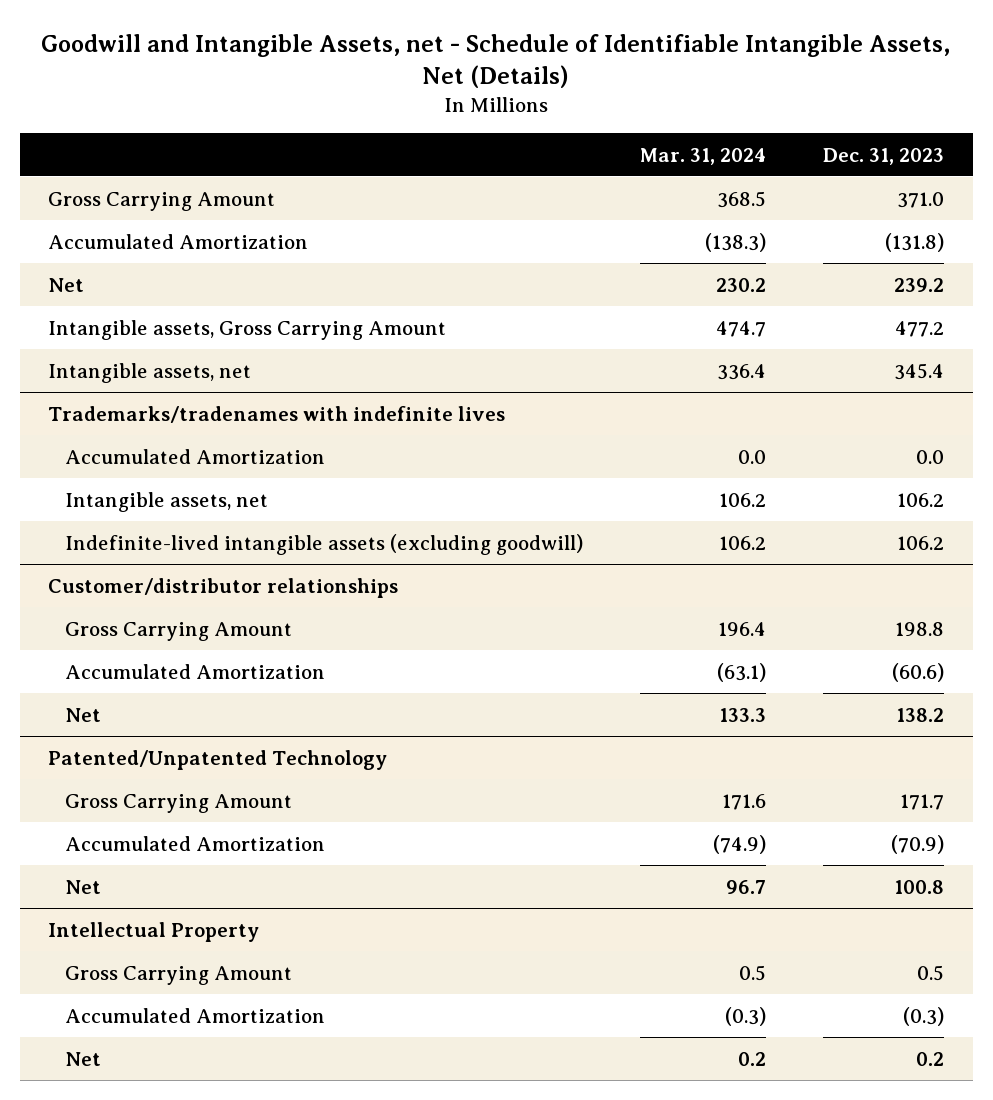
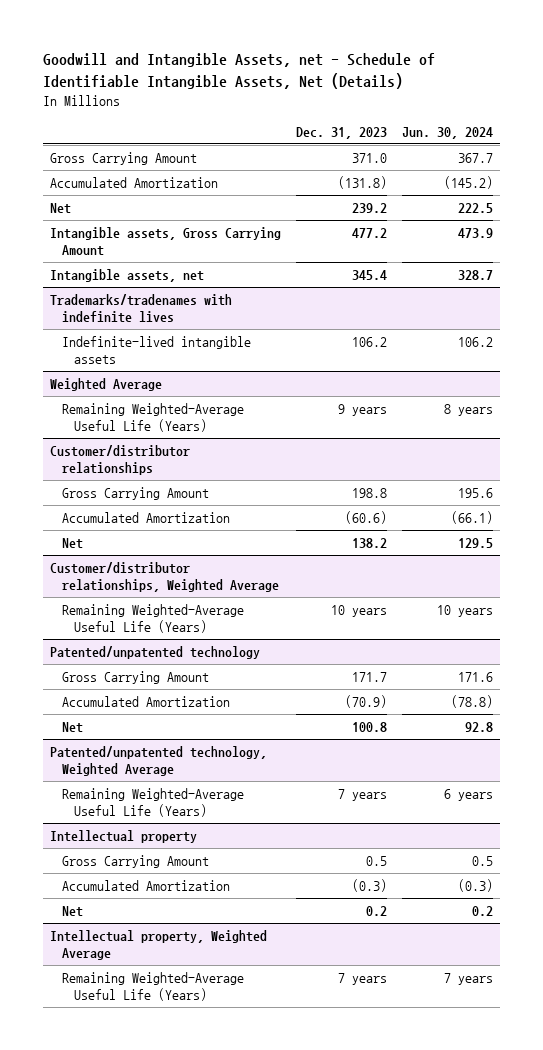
- | Mar. 31, 2024 | Dec. 31, 2023
+ | Dec. 31, 2023 | Jun. 30, 2024
@ Trademarks/tradenames with indefinite lives
- Accumulated Amortization | 0.0 | 0.0
- Intangible assets, net | 106.2 | 106.2
- Indefinite-lived intangible assets (excluding goodwill) | 106.2 | 106.2
+ Indefinite-lived intangible assets | 106.2 | 106.2
+ Weighted Average
+ Remaining Weighted-Average Useful Life (Years) | 9 years | 8 years
- Patented/Unpatented Technology
+ Customer/distributor relationships, Weighted Average
+ Remaining Weighted-Average Useful Life (Years) | 10 years | 10 years
+ Patented/unpatented technology
- Intellectual Property
+ Patented/unpatented technology, Weighted Average
+ Remaining Weighted-Average Useful Life (Years) | 7 years | 6 years
+ Intellectual property
+ Intellectual property, Weighted Average
+ Remaining Weighted-Average Useful Life (Years) | 7 years | 7 years

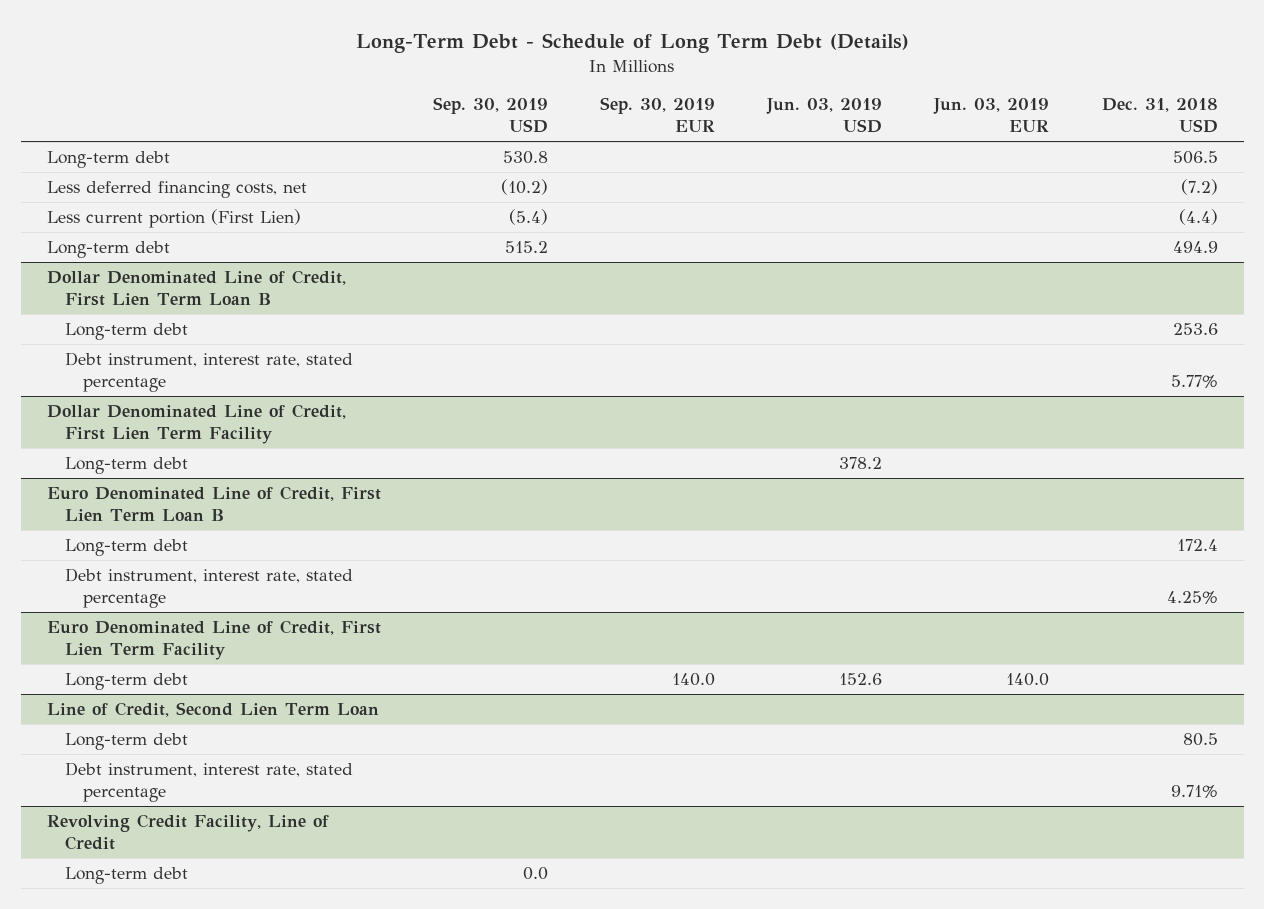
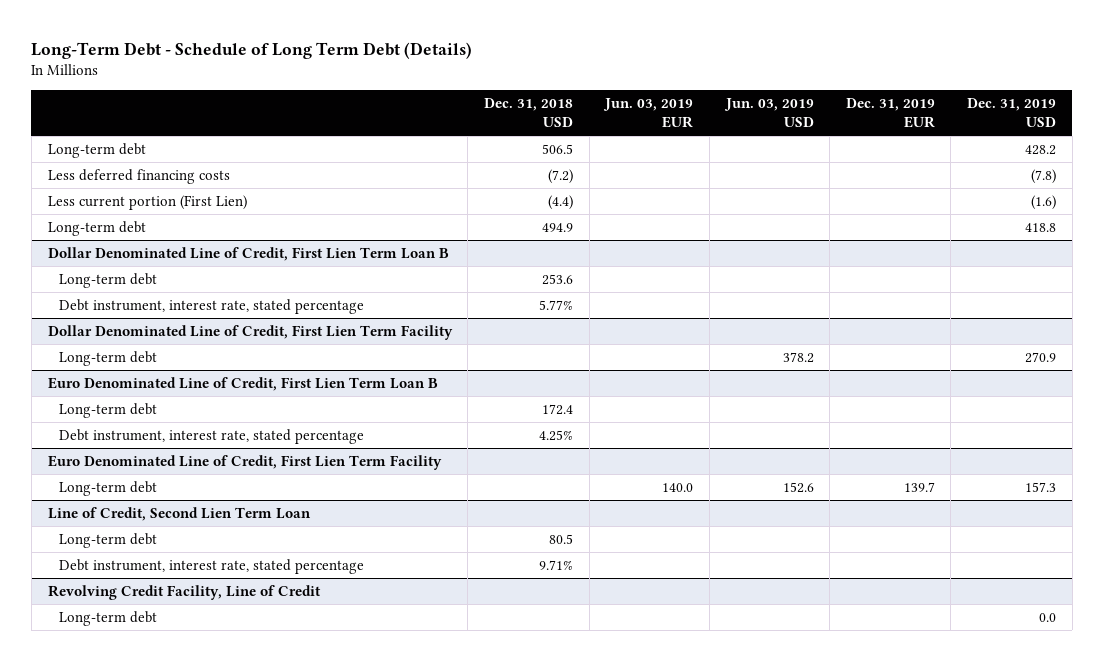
- | Sep. 30, 2019 USD | Sep. 30, 2019 EUR | Jun. 03, 2019 USD | Jun. 03, 2019 EUR | Dec. 31, 2018 USD
+ | Dec. 31, 2018 USD | Jun. 03, 2019 EUR | Jun. 03, 2019 USD | Dec. 31, 2019 EUR | Dec. 31, 2019 USD
- Less deferred financing costs, net | (10.2) | | | | (7.2)
+ Less deferred financing costs | (7.2) | | | | (7.8)

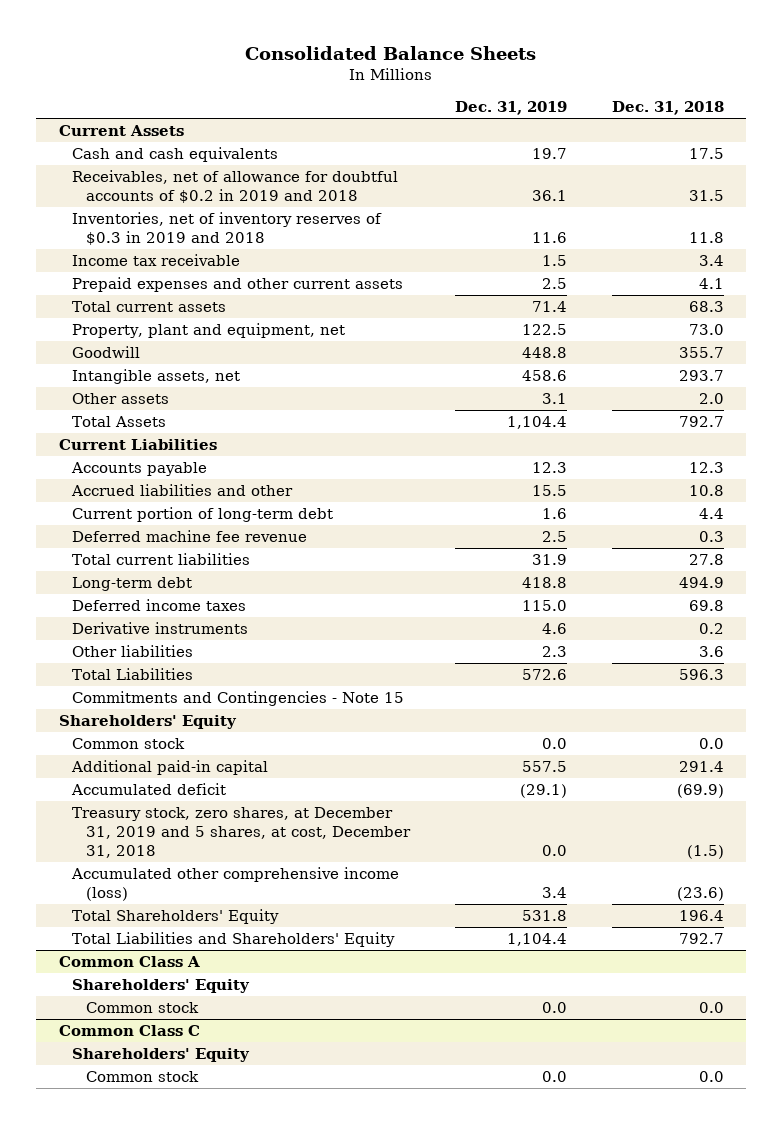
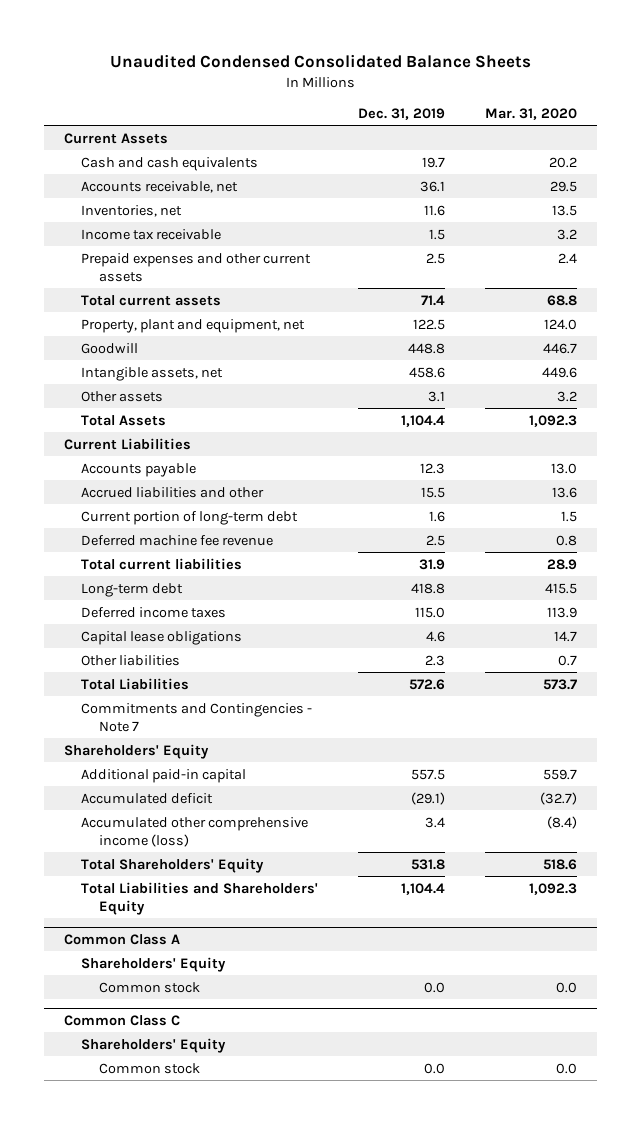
- Consolidated Balance Sheets
+ Unaudited Condensed Consolidated Balance Sheets
- | Dec. 31, 2019 | Dec. 31, 2018
+ | Dec. 31, 2019 | Mar. 31, 2020
- Receivables, net of allowance for doubtful accounts of $0.2 in 2019 and 2018 | 36.1 | 31.5
- Inventories, net of inventory reserves of $0.3 in 2019 and 2018 | 11.6 | 11.8
+ Accounts receivable, net | 36.1 | 29.5
+ Inventories, net | 11.6 | 13.5
- Derivative instruments | 4.6 | 0.2
+ Capital lease obligations | 4.6 | 14.7
- Commitments and Contingencies - Note 15
+ Commitments and Contingencies - Note 7
- Common stock | 0.0 | 0.0
- Treasury stock, zero shares, at December 31, 2019 and 5 shares, at cost, December 31, 2018 | 0.0 | (1.5)

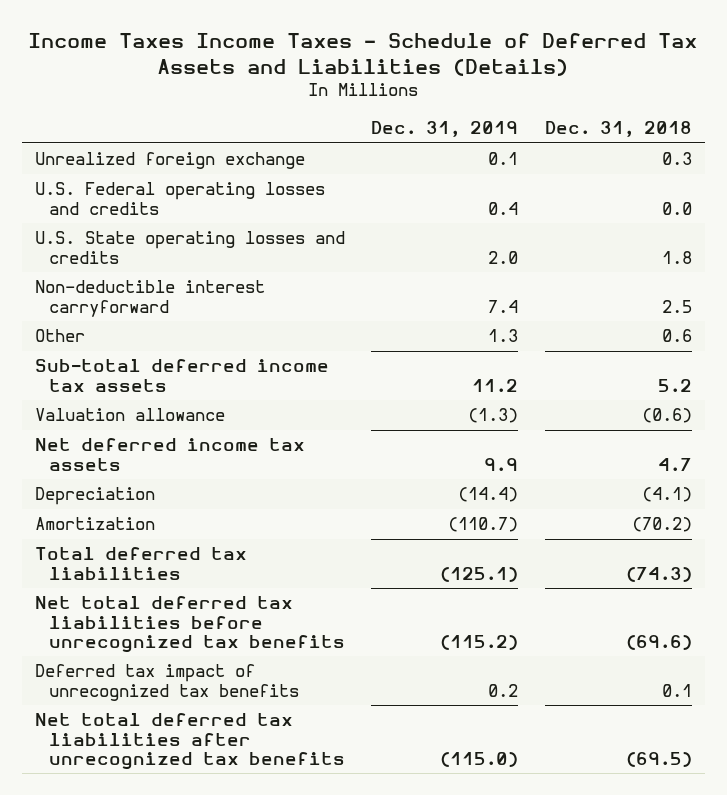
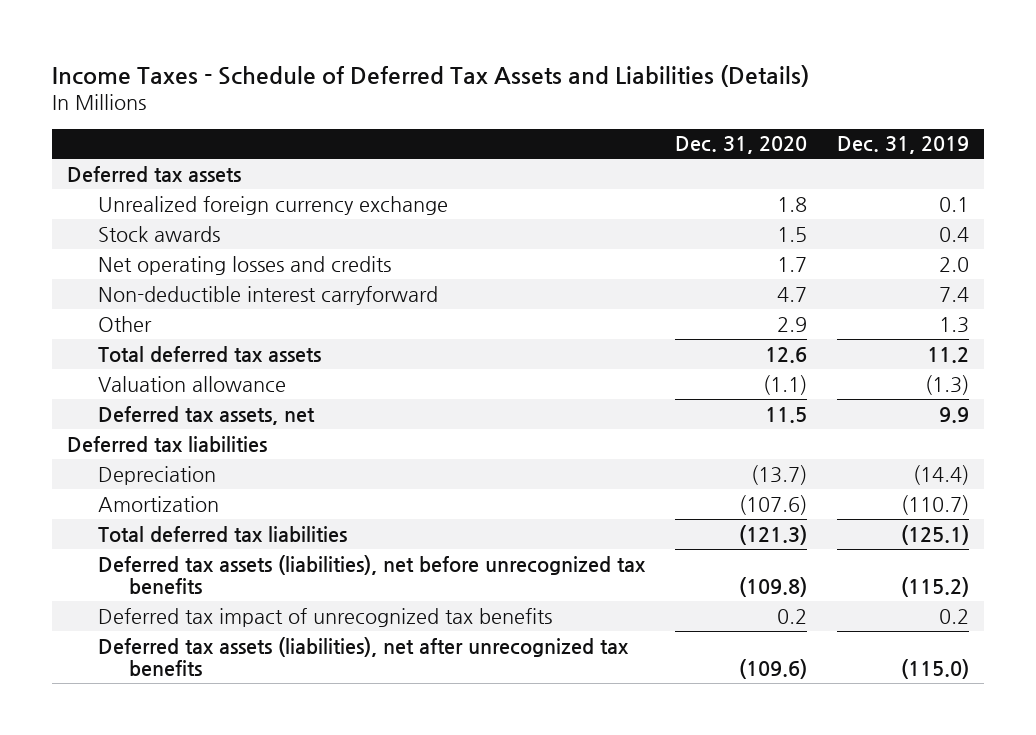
- Income Taxes Income Taxes - Schedule of Deferred Tax Assets and Liabilities (Details)
+ Income Taxes - Schedule of Deferred Tax Assets and Liabilities (Details)
- | Dec. 31, 2019 | Dec. 31, 2018
+ | Dec. 31, 2020 | Dec. 31, 2019
- Unrealized foreign exchange | 0.1 | 0.3
- U.S. Federal operating losses and credits | 0.4 | 0.0
- U.S. State operating losses and credits | 2.0 | 1.8
+ Deferred tax assets
+ Unrealized foreign currency exchange | 1.8 | 0.1
+ Stock awards | 1.5 | 0.4
+ Net operating losses and credits | 1.7 | 2.0
- Sub-total deferred income tax assets | 11.2 | 5.2
+ Total deferred tax assets | 12.6 | 11.2
- Net deferred income tax assets | 9.9 | 4.7
+ Deferred tax assets, net | 11.5 | 9.9
+ Deferred tax liabilities
- Net total deferred tax liabilities before unrecognized tax benefits | (115.2) | (69.6)
+ Deferred tax assets (liabilities), net before unrecognized tax benefits | (109.8) | (115.2)
- Net total deferred tax liabilities after unrecognized tax benefits | (115.0) | (69.5)
+ Deferred tax assets (liabilities), net after unrecognized tax benefits | (109.6) | (115.0)

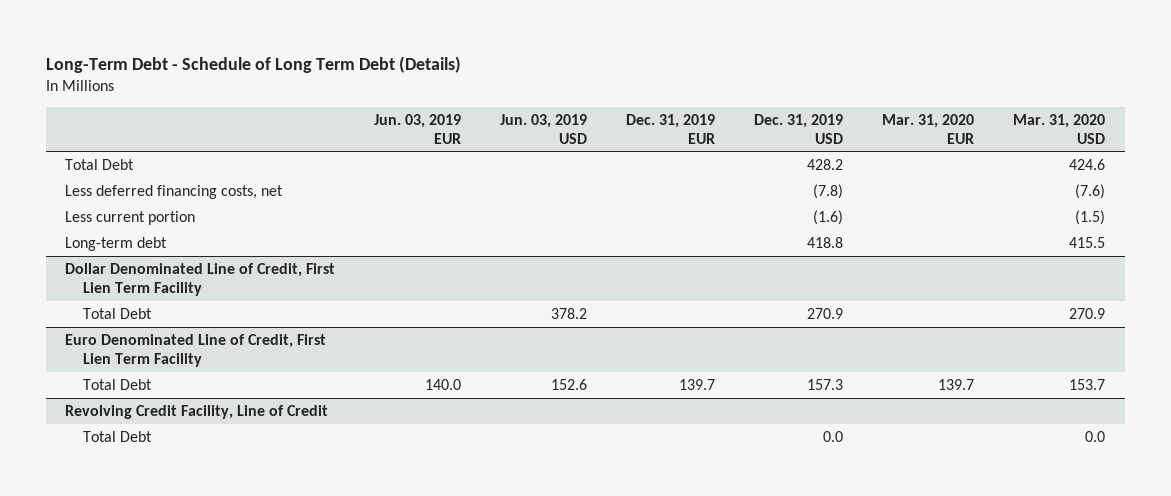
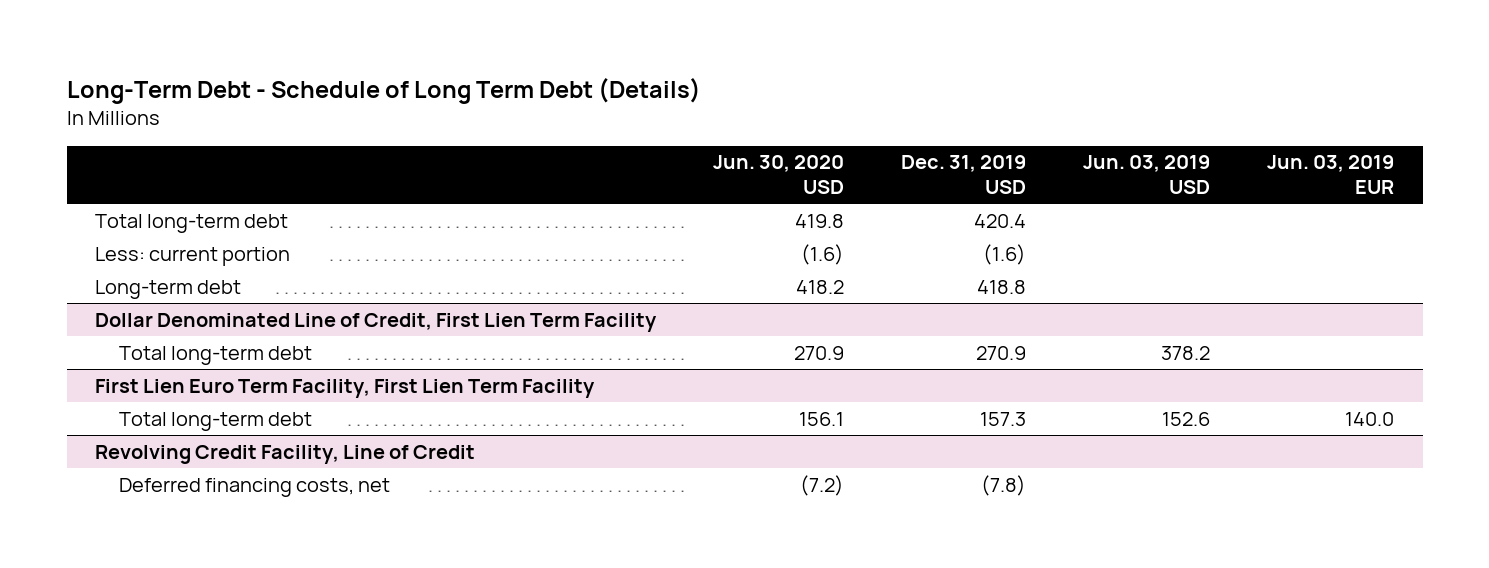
- | Jun. 03, 2019 EUR | Jun. 03, 2019 USD | Dec. 31, 2019 EUR | Dec. 31, 2019 USD | Mar. 31, 2020 EUR | Mar. 31, 2020 USD
+ | Jun. 30, 2020 USD | Dec. 31, 2019 USD | Jun. 03, 2019 USD | Jun. 03, 2019 EUR
- Total Debt | | | | 428.2 | | 424.6
- Less deferred financing costs, net | | | | (7.8) | | (7.6)
- Less current portion | | | | (1.6) | | (1.5)
+ Total long-term debt | 419.8 | 420.4 | |
+ Less: current portion | (1.6) | (1.6) | |
@ Dollar Denominated Line of Credit, First Lien Term Facility
- Total Debt | | 378.2 | | 270.9 | | 270.9
- Euro Denominated Line of Credit, First Lien Term Facility
- Total Debt | 140.0 | 152.6 | 139.7 | 157.3 | 139.7 | 153.7
@ Dollar Denominated Line of Credit, First Lien Term Facility
+ Total long-term debt | 270.9 | 270.9 | 378.2 |
+ First Lien Euro Term Facility, First Lien Term Facility
+ Total long-term debt | 156.1 | 157.3 | 152.6 | 140.0
@ Revolving Credit Facility, Line of Credit
- Total Debt | | | | 0.0 | | 0.0
+ Deferred financing costs, net | (7.2) | (7.8) | |

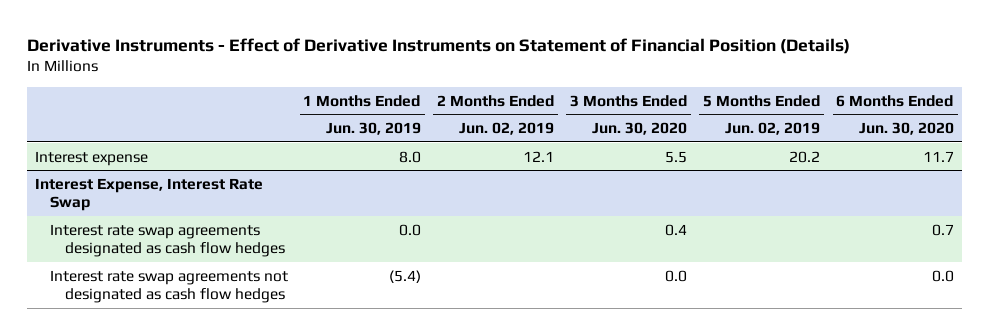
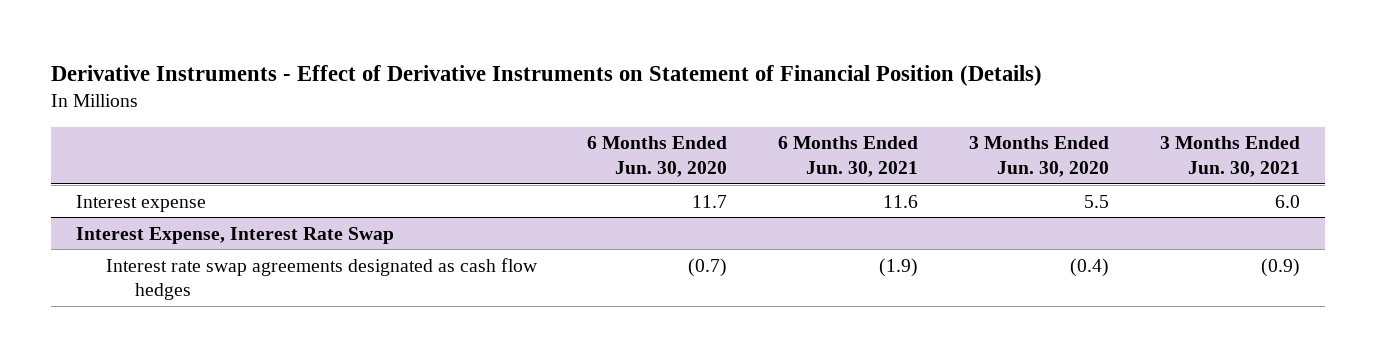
- | 1 Months Ended Jun. 30, 2019 | 2 Months Ended Jun. 02, 2019 | 3 Months Ended Jun. 30, 2020 | 5 Months Ended Jun. 02, 2019 | 6 Months Ended Jun. 30, 2020
+ | 6 Months Ended Jun. 30, 2020 | 6 Months Ended Jun. 30, 2021 | 3 Months Ended Jun. 30, 2020 | 3 Months Ended Jun. 30, 2021
@ Interest Expense, Interest Rate Swap
- Interest rate swap agreements designated as cash flow hedges | 0.0 | | 0.4 | | 0.7
- Interest rate swap agreements not designated as cash flow hedges | (5.4) | | 0.0 | | 0.0
+ Interest rate swap agreements designated as cash flow hedges | (0.7) | (1.9) | (0.4) | (0.9)

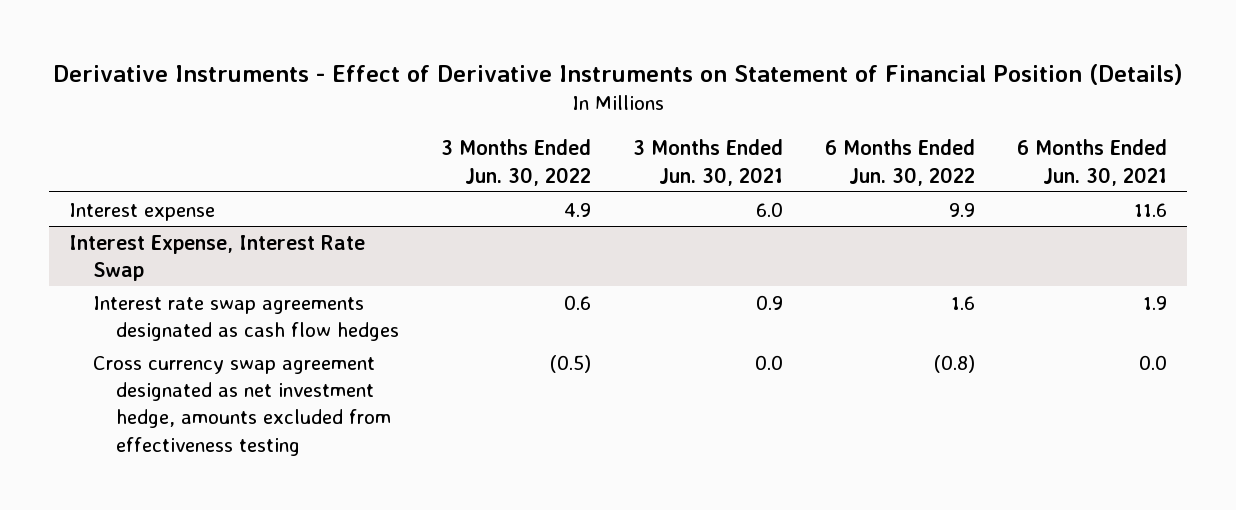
- | 6 Months Ended Jun. 30, 2020 | 6 Months Ended Jun. 30, 2021 | 3 Months Ended Jun. 30, 2020 | 3 Months Ended Jun. 30, 2021
+ | 3 Months Ended Jun. 30, 2022 | 3 Months Ended Jun. 30, 2021 | 6 Months Ended Jun. 30, 2022 | 6 Months Ended Jun. 30, 2021
@ Interest Expense, Interest Rate Swap
- Interest rate swap agreements designated as cash flow hedges | (0.7) | (1.9) | (0.4) | (0.9)
+ Interest rate swap agreements designated as cash flow hedges | 0.6 | 0.9 | 1.6 | 1.9
+ Cross currency swap agreement designated as net investment hedge, amounts excluded from effectiveness testing | (0.5) | 0.0 | (0.8) | 0.0

